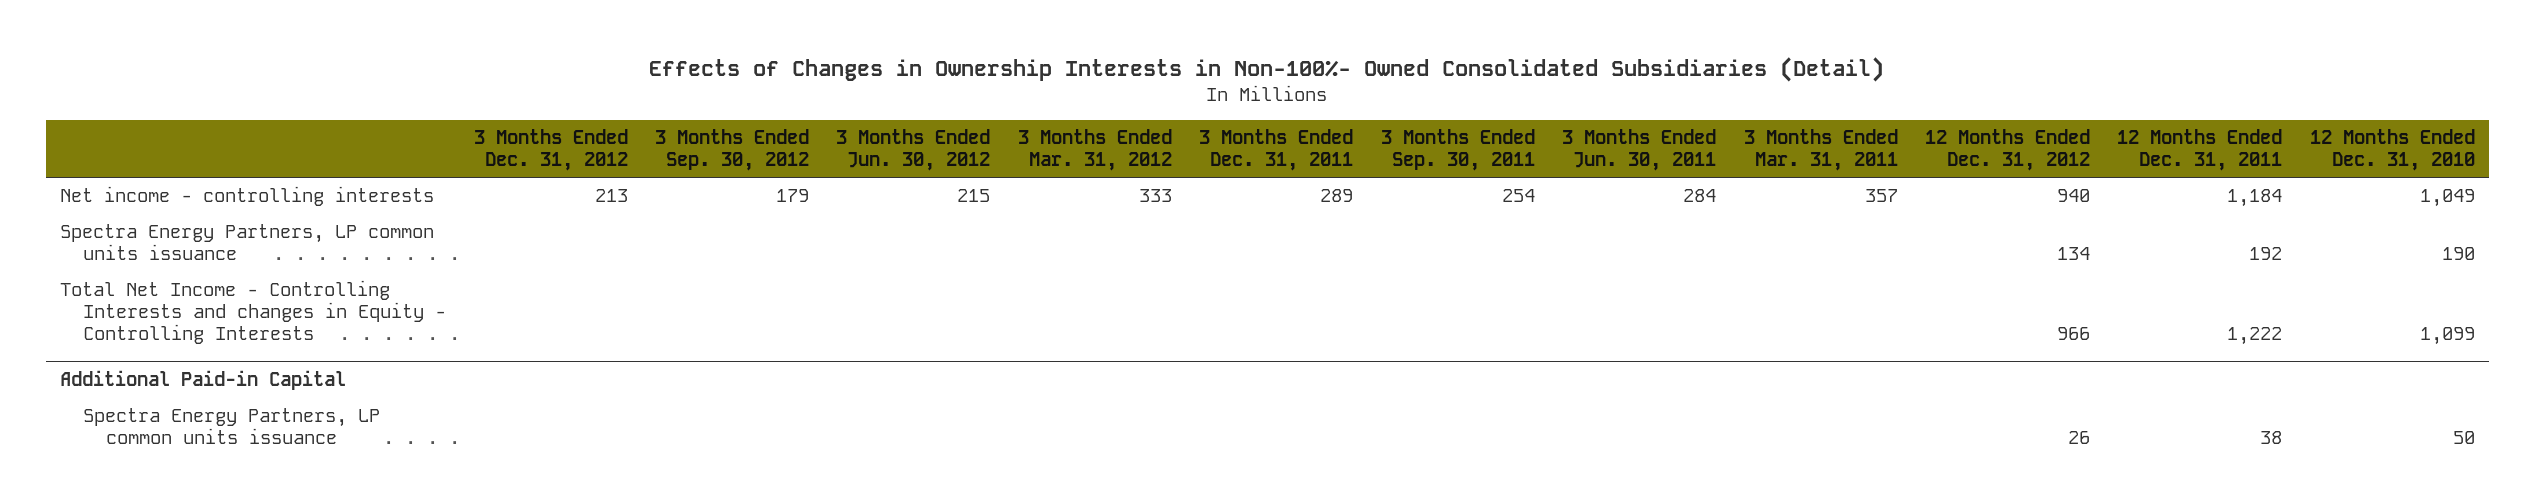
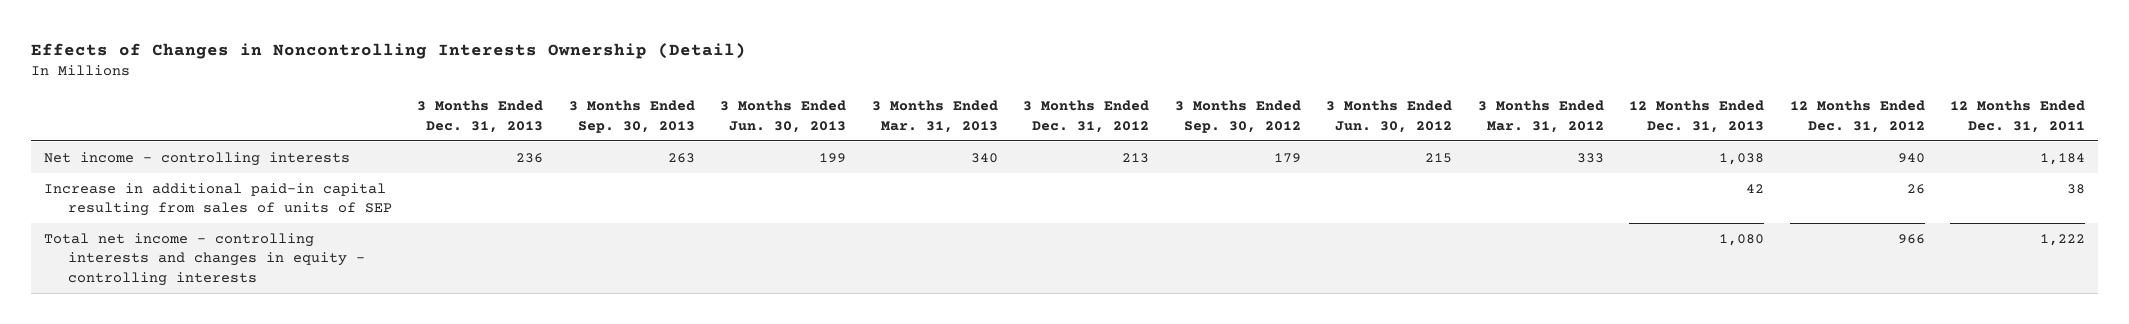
- Effects of Changes in Ownership Interests in Non-100%- Owned Consolidated Subsidiaries (Detail)
+ Effects of Changes in Noncontrolling Interests Ownership (Detail)
- | 3 Months Ended Dec. 31, 2012 | 3 Months Ended Sep. 30, 2012 | 3 Months Ended Jun. 30, 2012 | 3 Months Ended Mar. 31, 2012 | 3 Months Ended Dec. 31, 2011 | 3 Months Ended Sep. 30, 2011 | 3 Months Ended Jun. 30, 2011 | 3 Months Ended Mar. 31, 2011 | 12 Months Ended Dec. 31, 2012 | 12 Months Ended Dec. 31, 2011 | 12 Months Ended Dec. 31, 2010
+ | 3 Months Ended Dec. 31, 2013 | 3 Months Ended Sep. 30, 2013 | 3 Months Ended Jun. 30, 2013 | 3 Months Ended Mar. 31, 2013 | 3 Months Ended Dec. 31, 2012 | 3 Months Ended Sep. 30, 2012 | 3 Months Ended Jun. 30, 2012 | 3 Months Ended Mar. 31, 2012 | 12 Months Ended Dec. 31, 2013 | 12 Months Ended Dec. 31, 2012 | 12 Months Ended Dec. 31, 2011
- Spectra Energy Partners, LP common units issuance | | | | | | | | | 134 | 192 | 190
- Total Net Income - Controlling Interests and changes in Equity - Controlling Interests | | | | | | | | | 966 | 1,222 | 1,099
- Additional Paid-in Capital
- Spectra Energy Partners, LP common units issuance | | | | | | | | | 26 | 38 | 50
+ Increase in additional paid-in capital resulting from sales of units of SEP | | | | | | | | | 42 | 26 | 38
+ Total net income - controlling interests and changes in equity - controlling interests | | | | | | | | | 1,080 | 966 | 1,222

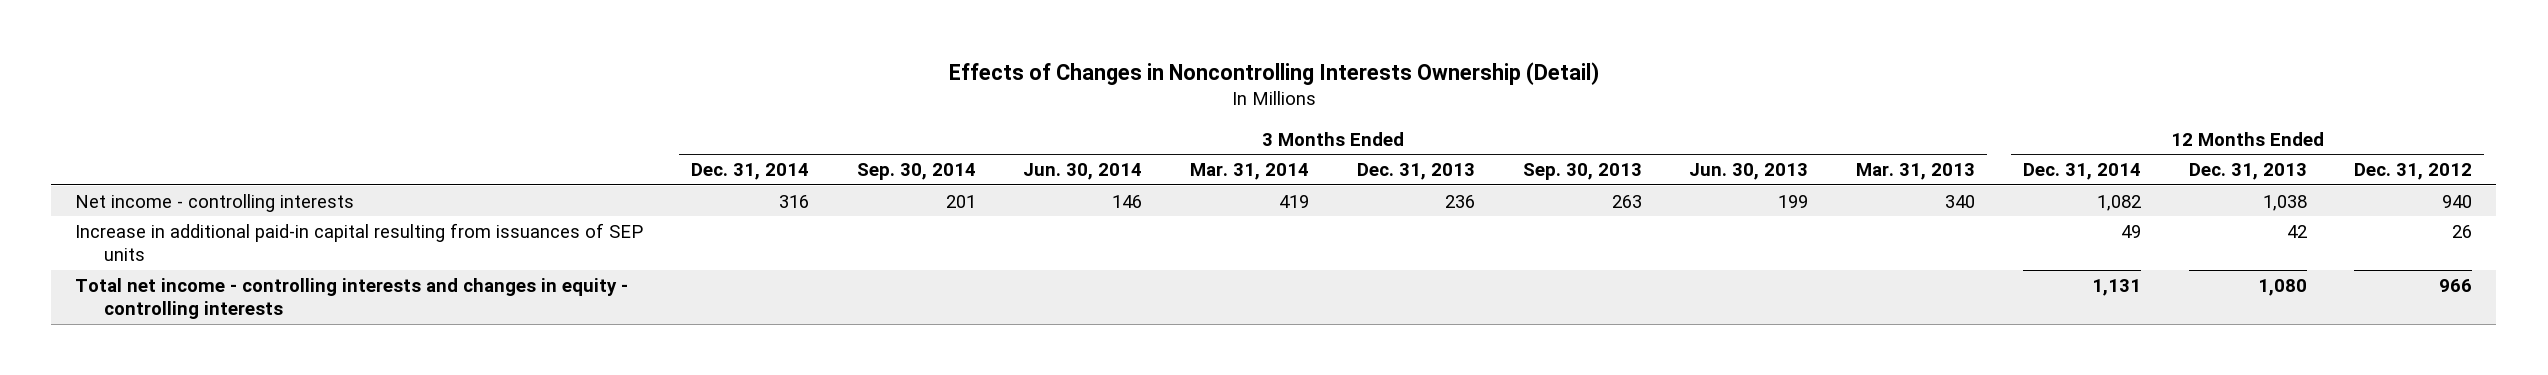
- | 3 Months Ended Dec. 31, 2013 | 3 Months Ended Sep. 30, 2013 | 3 Months Ended Jun. 30, 2013 | 3 Months Ended Mar. 31, 2013 | 3 Months Ended Dec. 31, 2012 | 3 Months Ended Sep. 30, 2012 | 3 Months Ended Jun. 30, 2012 | 3 Months Ended Mar. 31, 2012 | 12 Months Ended Dec. 31, 2013 | 12 Months Ended Dec. 31, 2012 | 12 Months Ended Dec. 31, 2011
+ | 3 Months Ended Dec. 31, 2014 | 3 Months Ended Sep. 30, 2014 | 3 Months Ended Jun. 30, 2014 | 3 Months Ended Mar. 31, 2014 | 3 Months Ended Dec. 31, 2013 | 3 Months Ended Sep. 30, 2013 | 3 Months Ended Jun. 30, 2013 | 3 Months Ended Mar. 31, 2013 | 12 Months Ended Dec. 31, 2014 | 12 Months Ended Dec. 31, 2013 | 12 Months Ended Dec. 31, 2012
- Increase in additional paid-in capital resulting from sales of units of SEP | | | | | | | | | 42 | 26 | 38
+ Increase in additional paid-in capital resulting from issuances of SEP units | | | | | | | | | 49 | 42 | 26

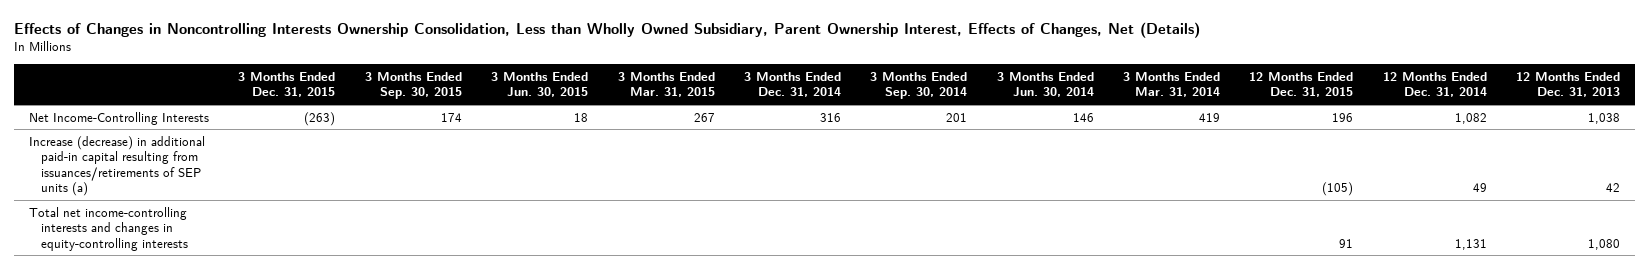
- Effects of Changes in Noncontrolling Interests Ownership (Detail)
+ Effects of Changes in Noncontrolling Interests Ownership Consolidation, Less than Wholly Owned Subsidiary, Parent Ownership Interest, Effects of Changes, Net (Details)
- | 3 Months Ended Dec. 31, 2014 | 3 Months Ended Sep. 30, 2014 | 3 Months Ended Jun. 30, 2014 | 3 Months Ended Mar. 31, 2014 | 3 Months Ended Dec. 31, 2013 | 3 Months Ended Sep. 30, 2013 | 3 Months Ended Jun. 30, 2013 | 3 Months Ended Mar. 31, 2013 | 12 Months Ended Dec. 31, 2014 | 12 Months Ended Dec. 31, 2013 | 12 Months Ended Dec. 31, 2012
+ | 3 Months Ended Dec. 31, 2015 | 3 Months Ended Sep. 30, 2015 | 3 Months Ended Jun. 30, 2015 | 3 Months Ended Mar. 31, 2015 | 3 Months Ended Dec. 31, 2014 | 3 Months Ended Sep. 30, 2014 | 3 Months Ended Jun. 30, 2014 | 3 Months Ended Mar. 31, 2014 | 12 Months Ended Dec. 31, 2015 | 12 Months Ended Dec. 31, 2014 | 12 Months Ended Dec. 31, 2013
- Net income - controlling interests | 316 | 201 | 146 | 419 | 236 | 263 | 199 | 340 | 1,082 | 1,038 | 940
- Increase in additional paid-in capital resulting from issuances of SEP units | | | | | | | | | 49 | 42 | 26
- Total net income - controlling interests and changes in equity - controlling interests | | | | | | | | | 1,131 | 1,080 | 966
+ Net Income-Controlling Interests | (263) | 174 | 18 | 267 | 316 | 201 | 146 | 419 | 196 | 1,082 | 1,038
+ Increase (decrease) in additional paid-in capital resulting from issuances/retirements of SEP units (a) | | | | | | | | | (105) | 49 | 42
+ Total net income-controlling interests and changes in equity-controlling interests | | | | | | | | | 91 | 1,131 | 1,080

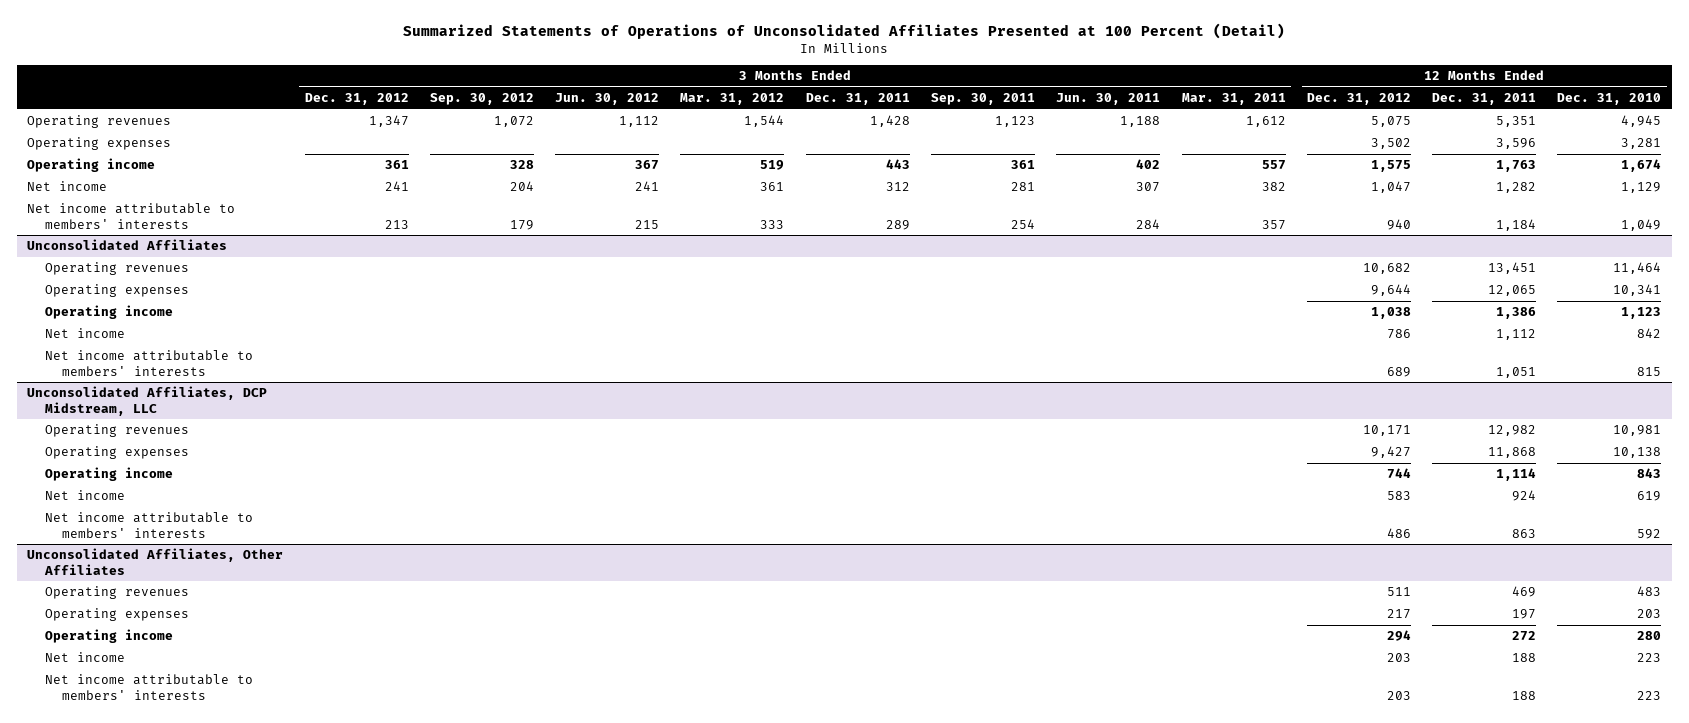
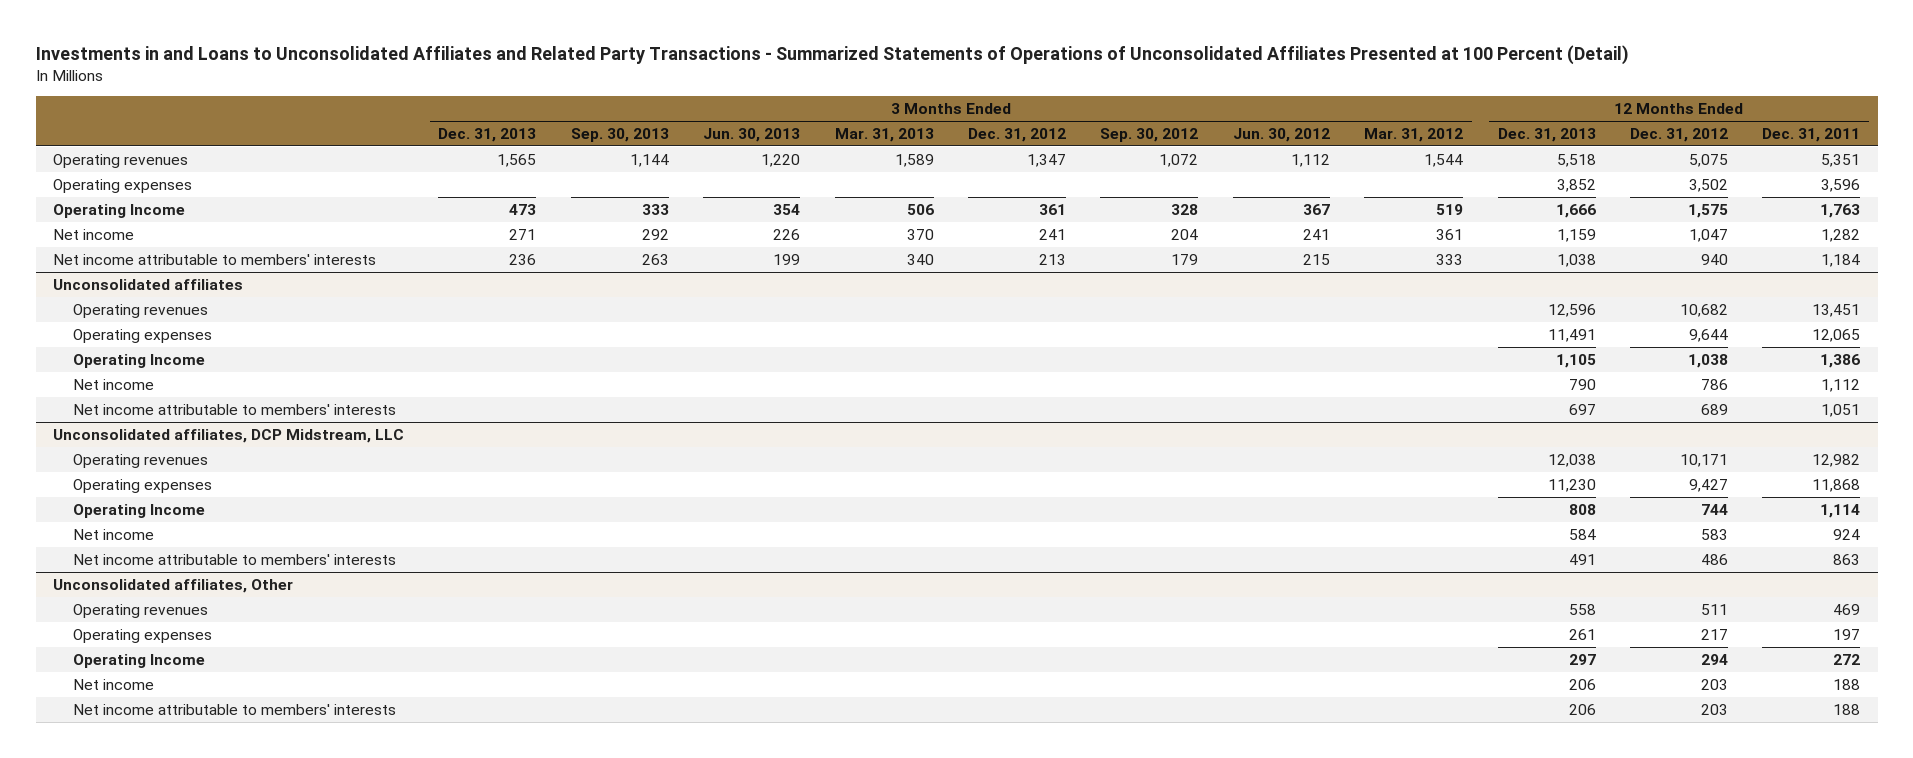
- Summarized Statements of Operations of Unconsolidated Affiliates Presented at 100 Percent (Detail)
+ Investments in and Loans to Unconsolidated Affiliates and Related Party Transactions - Summarized Statements of Operations of Unconsolidated Affiliates Presented at 100 Percent (Detail)
- | 3 Months Ended Dec. 31, 2012 | 3 Months Ended Sep. 30, 2012 | 3 Months Ended Jun. 30, 2012 | 3 Months Ended Mar. 31, 2012 | 3 Months Ended Dec. 31, 2011 | 3 Months Ended Sep. 30, 2011 | 3 Months Ended Jun. 30, 2011 | 3 Months Ended Mar. 31, 2011 | 12 Months Ended Dec. 31, 2012 | 12 Months Ended Dec. 31, 2011 | 12 Months Ended Dec. 31, 2010
+ | 3 Months Ended Dec. 31, 2013 | 3 Months Ended Sep. 30, 2013 | 3 Months Ended Jun. 30, 2013 | 3 Months Ended Mar. 31, 2013 | 3 Months Ended Dec. 31, 2012 | 3 Months Ended Sep. 30, 2012 | 3 Months Ended Jun. 30, 2012 | 3 Months Ended Mar. 31, 2012 | 12 Months Ended Dec. 31, 2013 | 12 Months Ended Dec. 31, 2012 | 12 Months Ended Dec. 31, 2011
- Operating income | 361 | 328 | 367 | 519 | 443 | 361 | 402 | 557 | 1,575 | 1,763 | 1,674
+ Operating Income | 473 | 333 | 354 | 506 | 361 | 328 | 367 | 519 | 1,666 | 1,575 | 1,763
- Unconsolidated Affiliates
+ Unconsolidated affiliates
- Operating income | | | | | | | | | 1,038 | 1,386 | 1,123
+ Operating Income | | | | | | | | | 1,105 | 1,038 | 1,386
- Unconsolidated Affiliates, DCP Midstream, LLC
+ Unconsolidated affiliates, DCP Midstream, LLC
- Operating income | | | | | | | | | 744 | 1,114 | 843
+ Operating Income | | | | | | | | | 808 | 744 | 1,114
- Unconsolidated Affiliates, Other Affiliates
+ Unconsolidated affiliates, Other
- Operating income | | | | | | | | | 294 | 272 | 280
+ Operating Income | | | | | | | | | 297 | 294 | 272

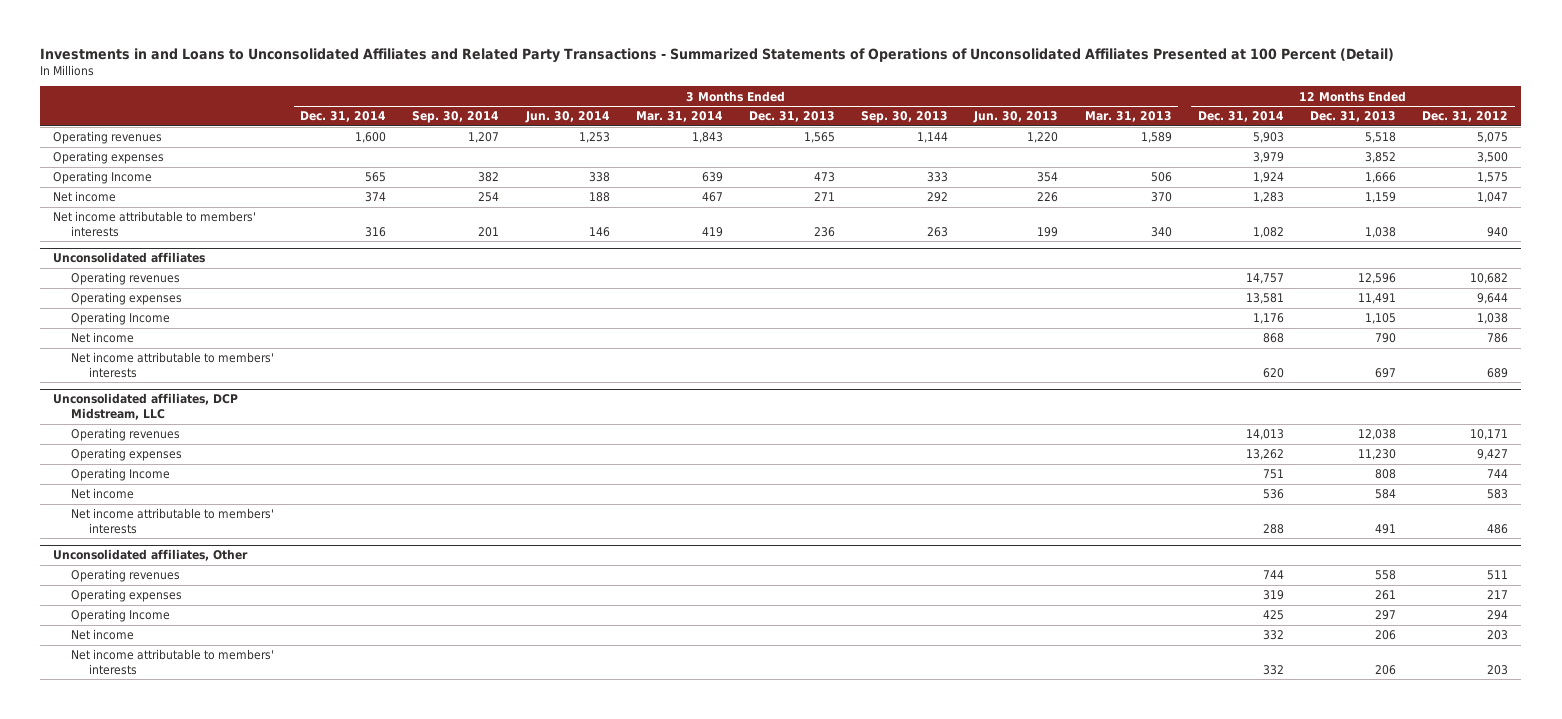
- | 3 Months Ended Dec. 31, 2013 | 3 Months Ended Sep. 30, 2013 | 3 Months Ended Jun. 30, 2013 | 3 Months Ended Mar. 31, 2013 | 3 Months Ended Dec. 31, 2012 | 3 Months Ended Sep. 30, 2012 | 3 Months Ended Jun. 30, 2012 | 3 Months Ended Mar. 31, 2012 | 12 Months Ended Dec. 31, 2013 | 12 Months Ended Dec. 31, 2012 | 12 Months Ended Dec. 31, 2011
+ | 3 Months Ended Dec. 31, 2014 | 3 Months Ended Sep. 30, 2014 | 3 Months Ended Jun. 30, 2014 | 3 Months Ended Mar. 31, 2014 | 3 Months Ended Dec. 31, 2013 | 3 Months Ended Sep. 30, 2013 | 3 Months Ended Jun. 30, 2013 | 3 Months Ended Mar. 31, 2013 | 12 Months Ended Dec. 31, 2014 | 12 Months Ended Dec. 31, 2013 | 12 Months Ended Dec. 31, 2012
- Operating expenses | | | | | | | | | 3,852 | 3,502 | 3,596
+ Operating expenses | | | | | | | | | 3,979 | 3,852 | 3,500

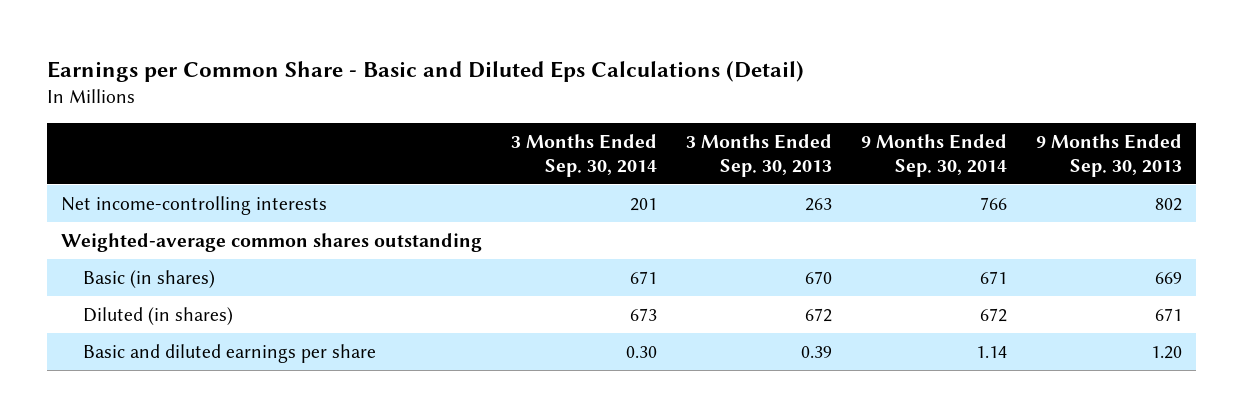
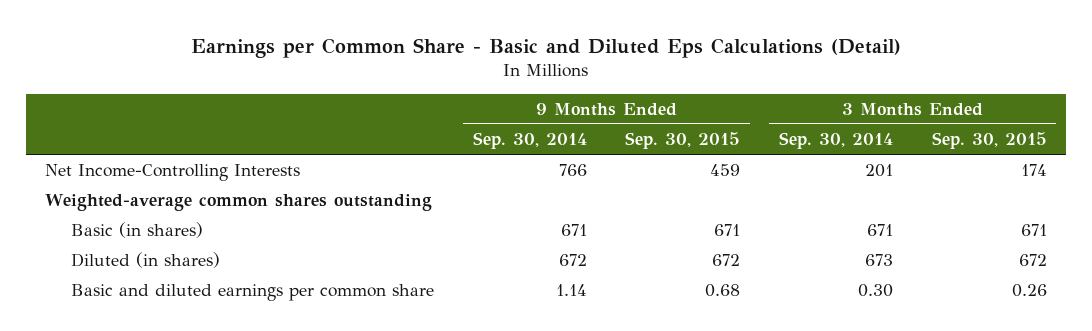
- | 3 Months Ended Sep. 30, 2014 | 3 Months Ended Sep. 30, 2013 | 9 Months Ended Sep. 30, 2014 | 9 Months Ended Sep. 30, 2013
+ | 9 Months Ended Sep. 30, 2014 | 9 Months Ended Sep. 30, 2015 | 3 Months Ended Sep. 30, 2014 | 3 Months Ended Sep. 30, 2015
- Net income-controlling interests | 201 | 263 | 766 | 802
+ Net Income-Controlling Interests | 766 | 459 | 201 | 174
- Basic and diluted earnings per share | 0.30 | 0.39 | 1.14 | 1.20
+ Basic and diluted earnings per common share | 1.14 | 0.68 | 0.30 | 0.26

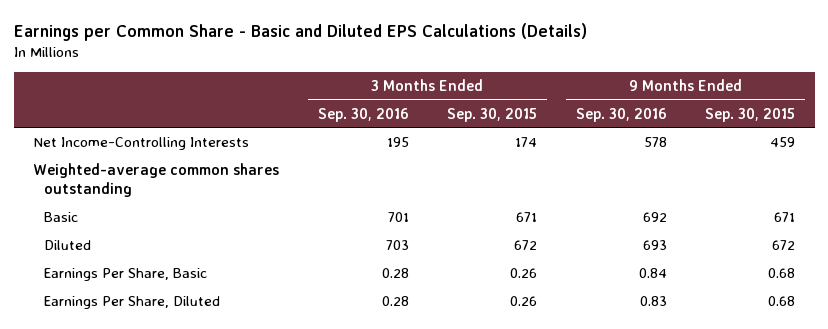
- Earnings per Common Share - Basic and Diluted Eps Calculations (Detail)
+ Earnings per Common Share - Basic and Diluted EPS Calculations (Details)
- | 9 Months Ended Sep. 30, 2014 | 9 Months Ended Sep. 30, 2015 | 3 Months Ended Sep. 30, 2014 | 3 Months Ended Sep. 30, 2015
+ | 3 Months Ended Sep. 30, 2016 | 3 Months Ended Sep. 30, 2015 | 9 Months Ended Sep. 30, 2016 | 9 Months Ended Sep. 30, 2015
- Basic (in shares) | 671 | 671 | 671 | 671
- Diluted (in shares) | 672 | 672 | 673 | 672
- Basic and diluted earnings per common share | 1.14 | 0.68 | 0.30 | 0.26
+ Basic | 701 | 671 | 692 | 671
+ Diluted | 703 | 672 | 693 | 672
+ Earnings Per Share, Basic | 0.28 | 0.26 | 0.84 | 0.68
+ Earnings Per Share, Diluted | 0.28 | 0.26 | 0.83 | 0.68

